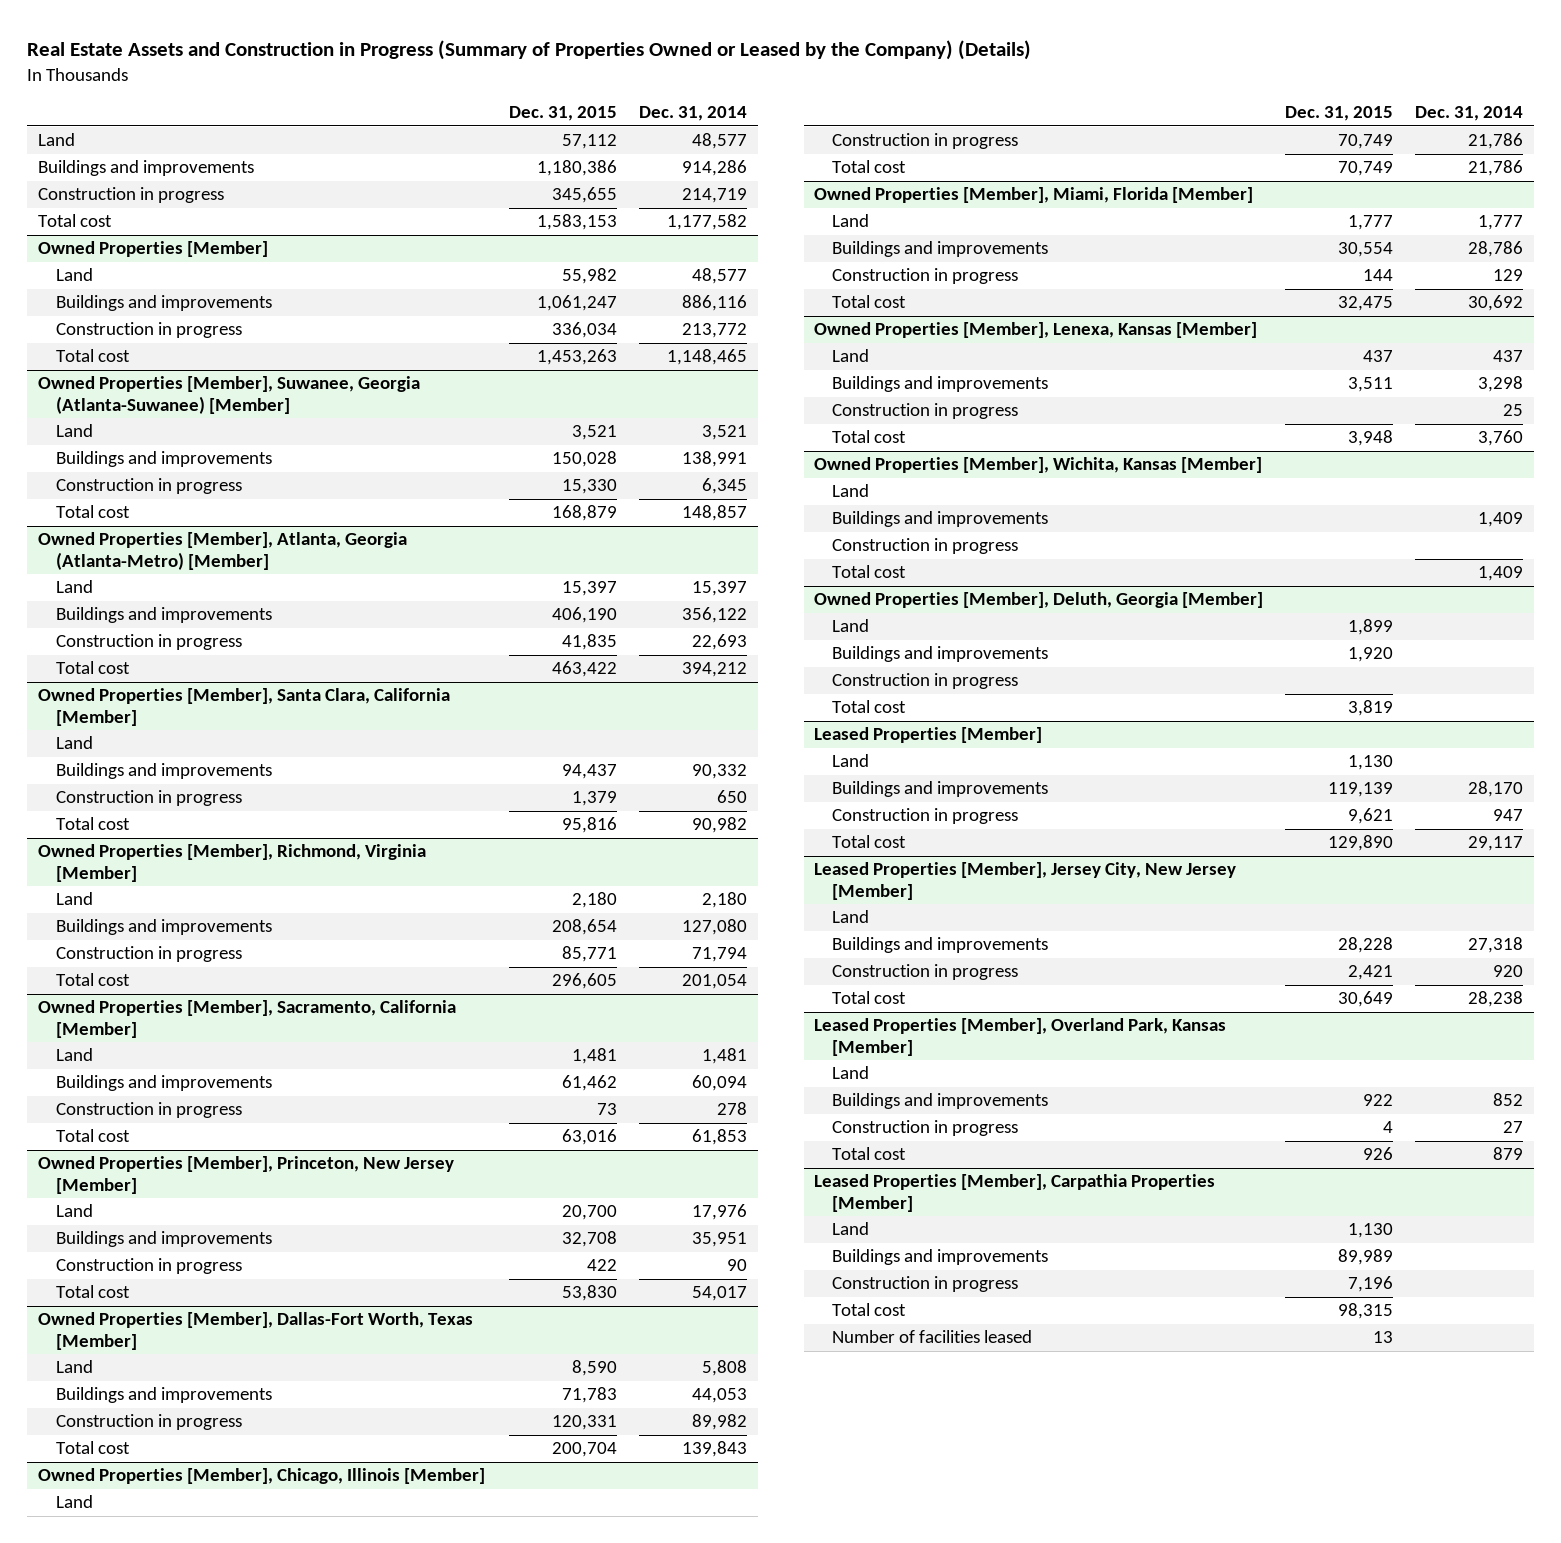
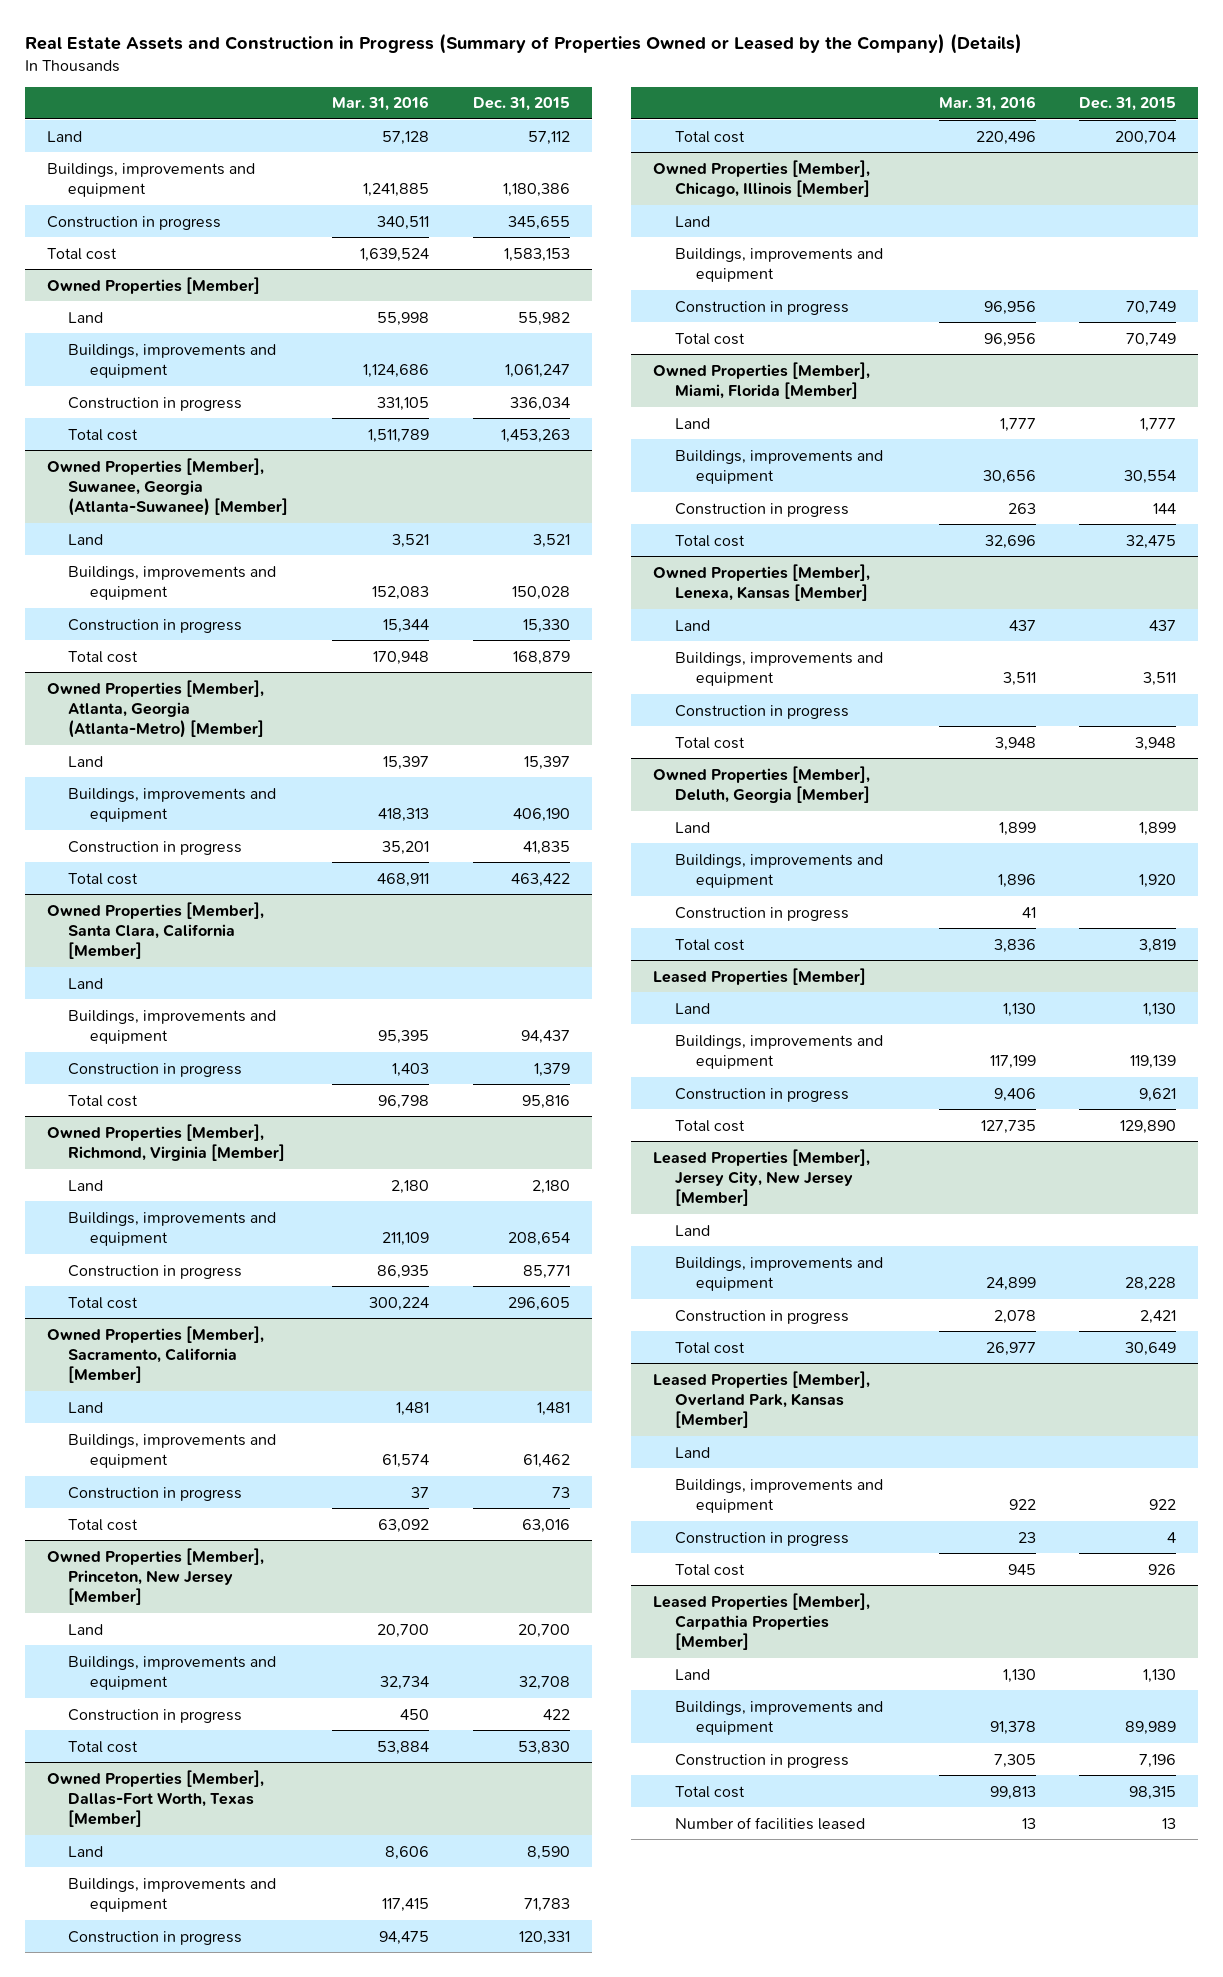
- | Dec. 31, 2015 | Dec. 31, 2014
+ | Mar. 31, 2016 | Dec. 31, 2015
- Buildings and improvements | 1,180,386 | 914,286
+ Buildings, improvements and equipment | 1,241,885 | 1,180,386
@ Owned Properties [Member]
- Buildings and improvements | 1,061,247 | 886,116
+ Buildings, improvements and equipment | 1,124,686 | 1,061,247
@ Owned Properties [Member], Suwanee, Georgia (Atlanta-Suwanee) [Member]
- Buildings and improvements | 150,028 | 138,991
+ Buildings, improvements and equipment | 152,083 | 150,028
@ Owned Properties [Member], Atlanta, Georgia (Atlanta-Metro) [Member]
- Buildings and improvements | 406,190 | 356,122
+ Buildings, improvements and equipment | 418,313 | 406,190
@ Owned Properties [Member], Santa Clara, California [Member]
- Buildings and improvements | 94,437 | 90,332
+ Buildings, improvements and equipment | 95,395 | 94,437
@ Owned Properties [Member], Richmond, Virginia [Member]
- Buildings and improvements | 208,654 | 127,080
+ Buildings, improvements and equipment | 211,109 | 208,654
@ Owned Properties [Member], Sacramento, California [Member]
- Buildings and improvements | 61,462 | 60,094
+ Buildings, improvements and equipment | 61,574 | 61,462
@ Owned Properties [Member], Princeton, New Jersey [Member]
- Buildings and improvements | 32,708 | 35,951
+ Buildings, improvements and equipment | 32,734 | 32,708
@ Owned Properties [Member], Dallas-Fort Worth, Texas [Member]
- Buildings and improvements | 71,783 | 44,053
+ Buildings, improvements and equipment | 117,415 | 71,783
@ Owned Properties [Member], Chicago, Illinois [Member]
+ Buildings, improvements and equipment
@ Owned Properties [Member], Miami, Florida [Member]
- Buildings and improvements | 30,554 | 28,786
+ Buildings, improvements and equipment | 30,656 | 30,554
@ Owned Properties [Member], Lenexa, Kansas [Member]
- Buildings and improvements | 3,511 | 3,298
+ Buildings, improvements and equipment | 3,511 | 3,511
- Owned Properties [Member], Wichita, Kansas [Member]
- Land
- Buildings and improvements | | 1,409
- Construction in progress
- Total cost | | 1,409
@ Owned Properties [Member], Deluth, Georgia [Member]
- Buildings and improvements | 1,920 |
+ Buildings, improvements and equipment | 1,896 | 1,920
@ Leased Properties [Member]
- Buildings and improvements | 119,139 | 28,170
+ Buildings, improvements and equipment | 117,199 | 119,139
@ Leased Properties [Member], Jersey City, New Jersey [Member]
- Buildings and improvements | 28,228 | 27,318
+ Buildings, improvements and equipment | 24,899 | 28,228
@ Leased Properties [Member], Overland Park, Kansas [Member]
- Buildings and improvements | 922 | 852
+ Buildings, improvements and equipment | 922 | 922
@ Leased Properties [Member], Carpathia Properties [Member]
- Buildings and improvements | 89,989 |
+ Buildings, improvements and equipment | 91,378 | 89,989

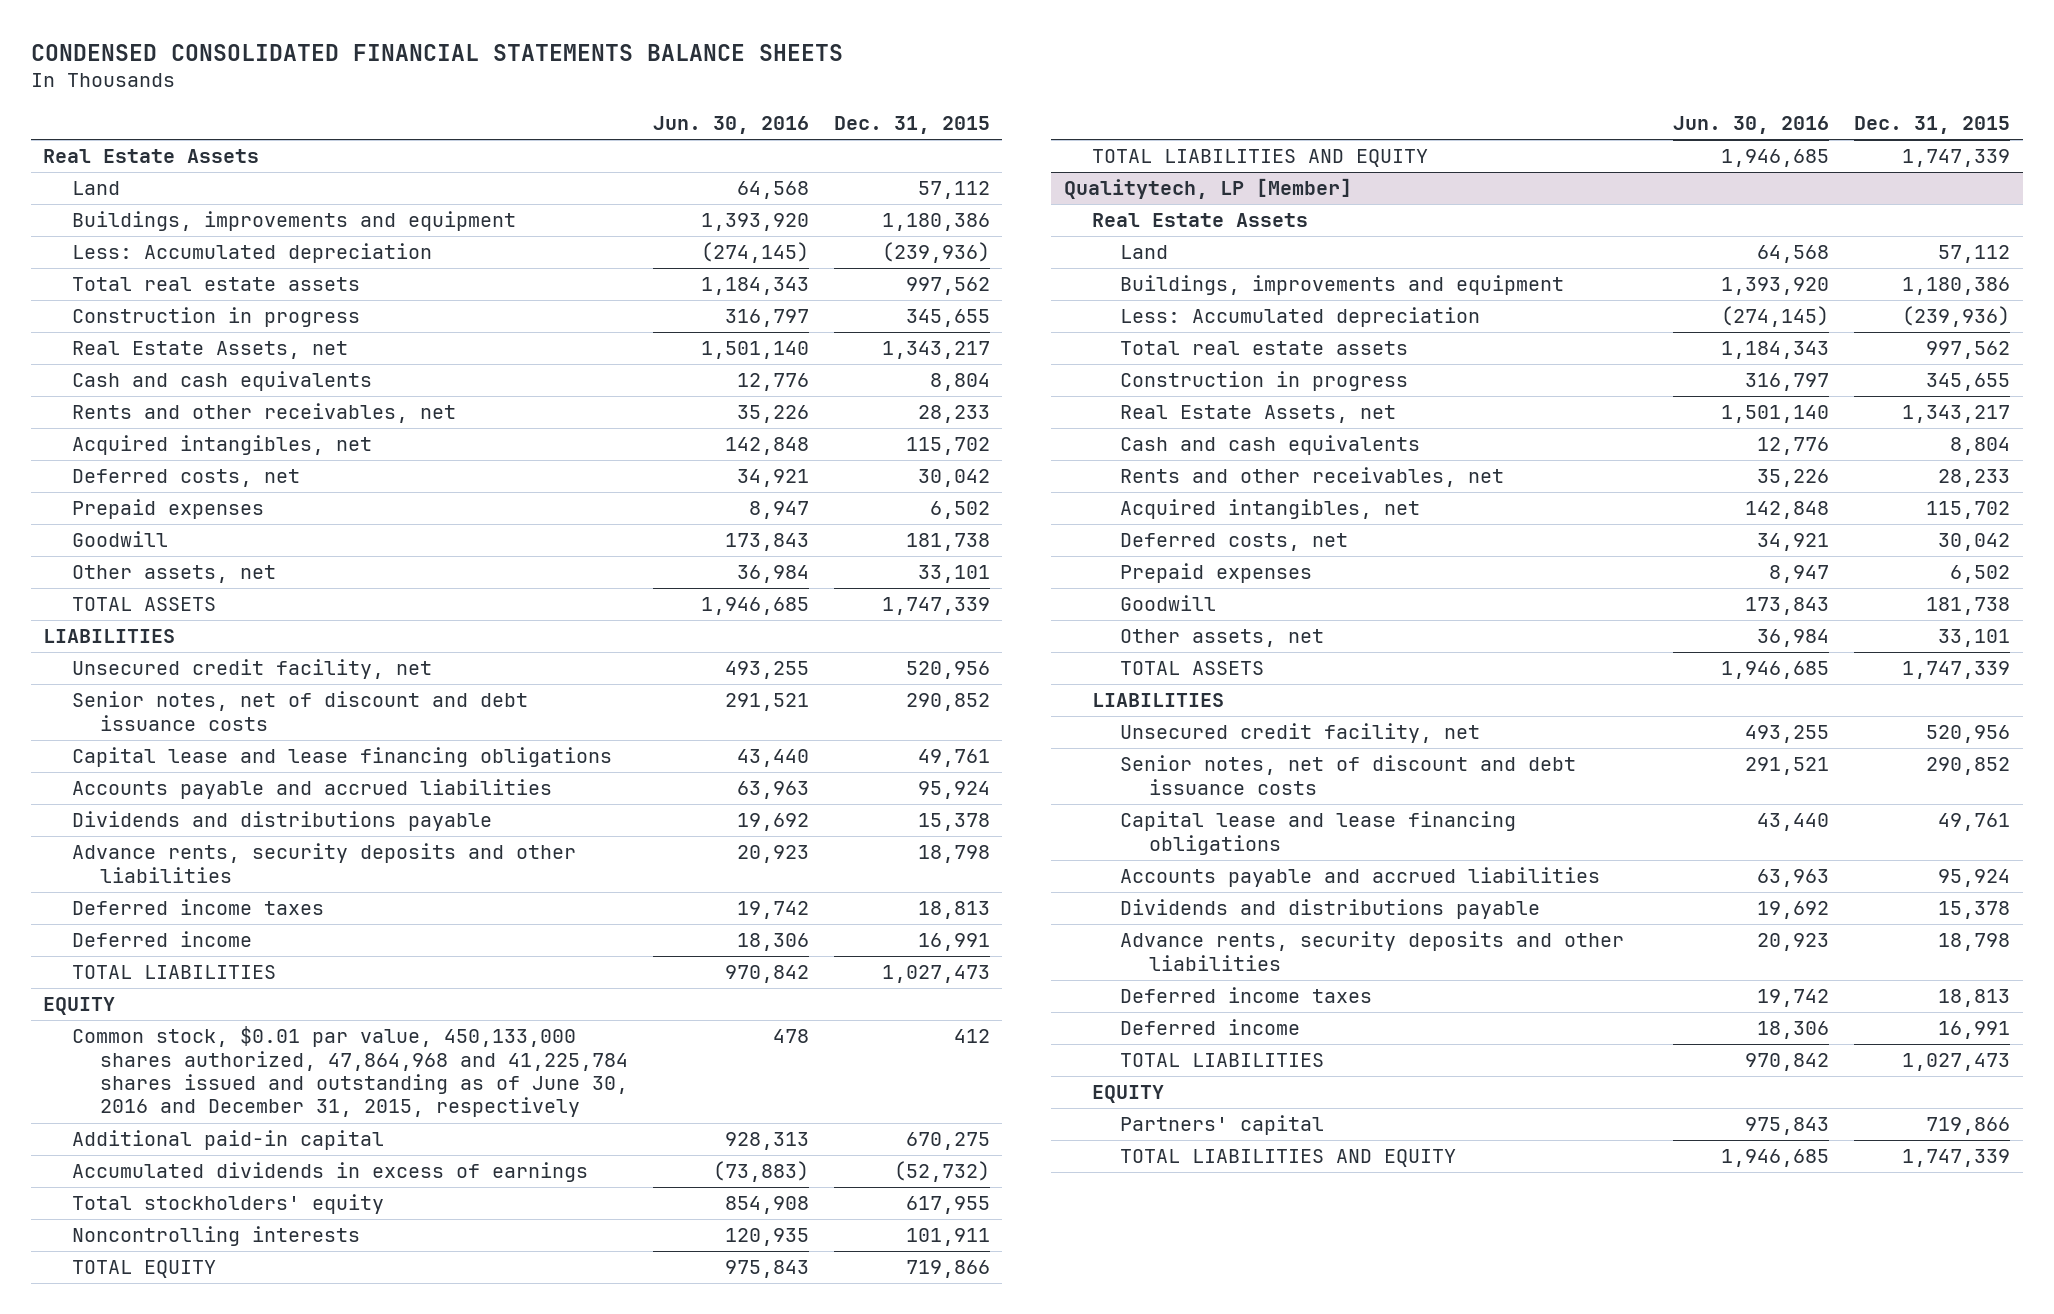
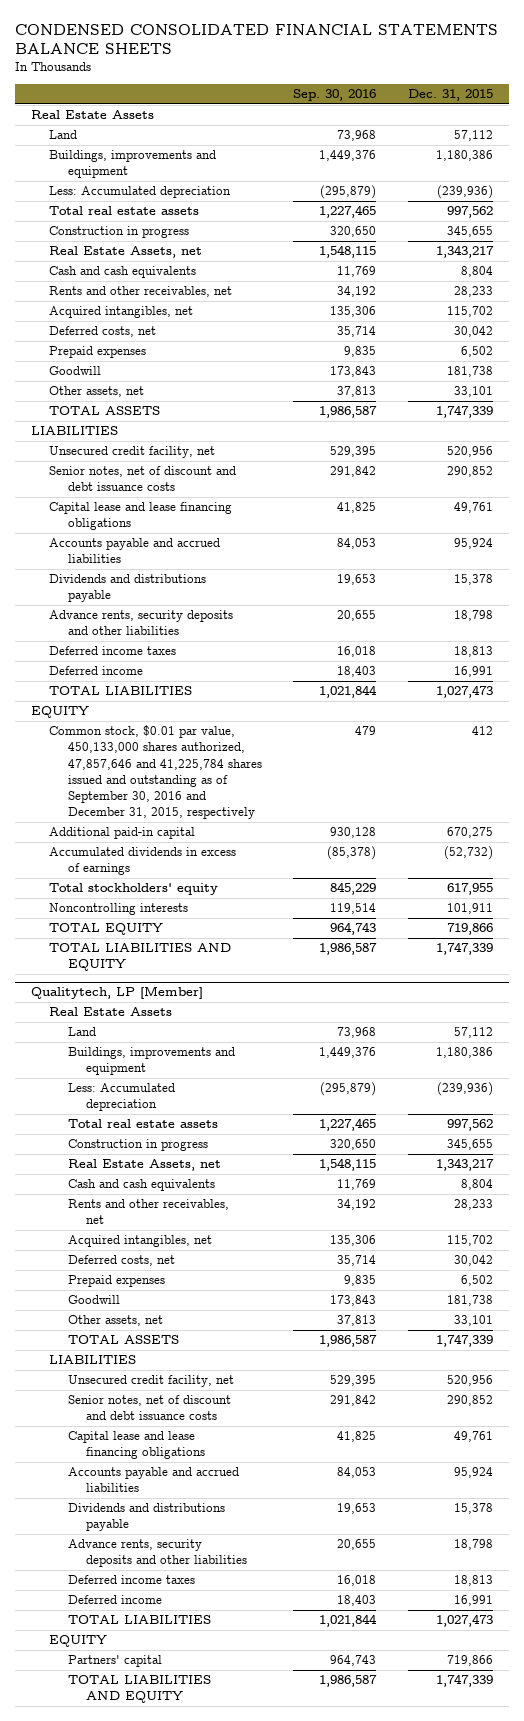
- | Jun. 30, 2016 | Dec. 31, 2015
+ | Sep. 30, 2016 | Dec. 31, 2015
- Common stock, $0.01 par value, 450,133,000 shares authorized, 47,864,968 and 41,225,784 shares issued and outstanding as of June 30, 2016 and December 31, 2015, respectively | 478 | 412
+ Common stock, $0.01 par value, 450,133,000 shares authorized, 47,857,646 and 41,225,784 shares issued and outstanding as of September 30, 2016 and December 31, 2015, respectively | 479 | 412

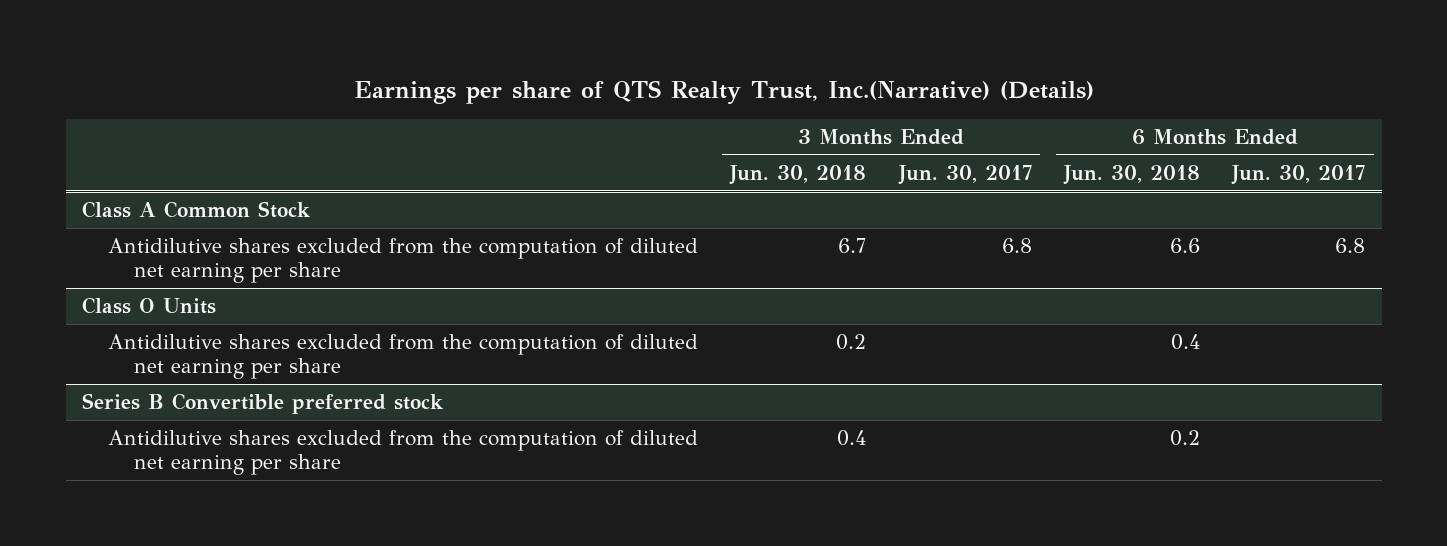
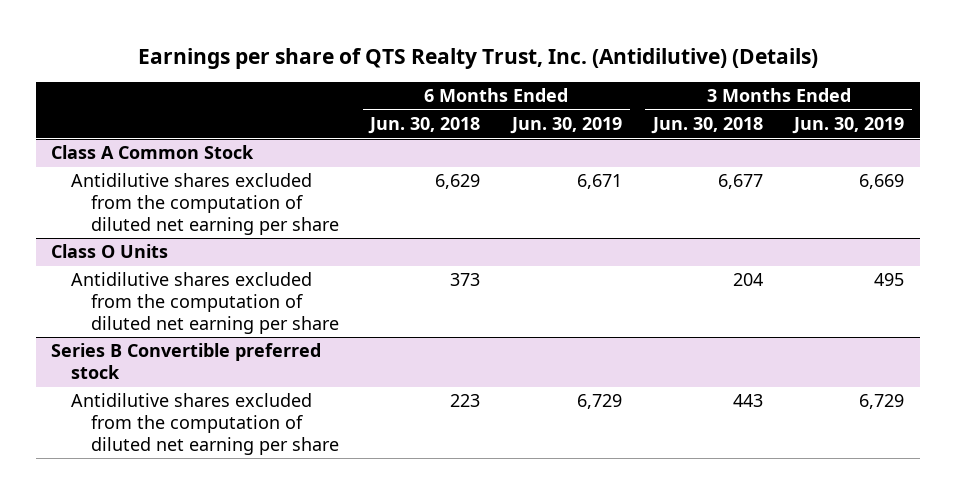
- Earnings per share of QTS Realty Trust, Inc.(Narrative) (Details)
+ Earnings per share of QTS Realty Trust, Inc. (Antidilutive) (Details)
- | 3 Months Ended Jun. 30, 2018 | 3 Months Ended Jun. 30, 2017 | 6 Months Ended Jun. 30, 2018 | 6 Months Ended Jun. 30, 2017
+ | 6 Months Ended Jun. 30, 2018 | 6 Months Ended Jun. 30, 2019 | 3 Months Ended Jun. 30, 2018 | 3 Months Ended Jun. 30, 2019
@ Class A Common Stock
- Antidilutive shares excluded from the computation of diluted net earning per share | 6.7 | 6.8 | 6.6 | 6.8
+ Antidilutive shares excluded from the computation of diluted net earning per share | 6,629 | 6,671 | 6,677 | 6,669
@ Class O Units
- Antidilutive shares excluded from the computation of diluted net earning per share | 0.2 | | 0.4 |
+ Antidilutive shares excluded from the computation of diluted net earning per share | 373 | | 204 | 495
@ Series B Convertible preferred stock
- Antidilutive shares excluded from the computation of diluted net earning per share | 0.4 | | 0.2 |
+ Antidilutive shares excluded from the computation of diluted net earning per share | 223 | 6,729 | 443 | 6,729

